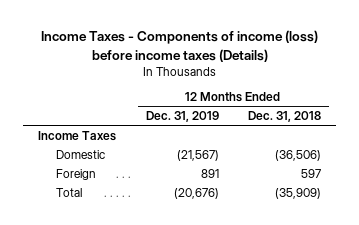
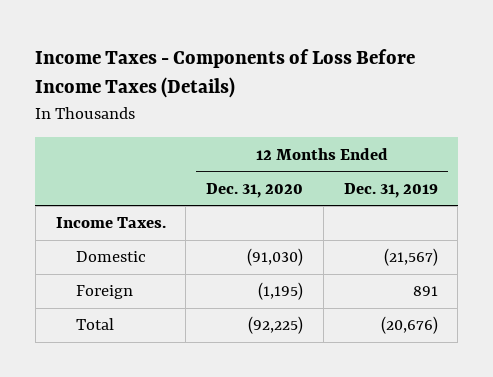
- Income Taxes - Components of income (loss) before income taxes (Details)
+ Income Taxes - Components of Loss Before Income Taxes (Details)
- | 12 Months Ended Dec. 31, 2019 | 12 Months Ended Dec. 31, 2018
+ | 12 Months Ended Dec. 31, 2020 | 12 Months Ended Dec. 31, 2019
- Income Taxes
+ Income Taxes.

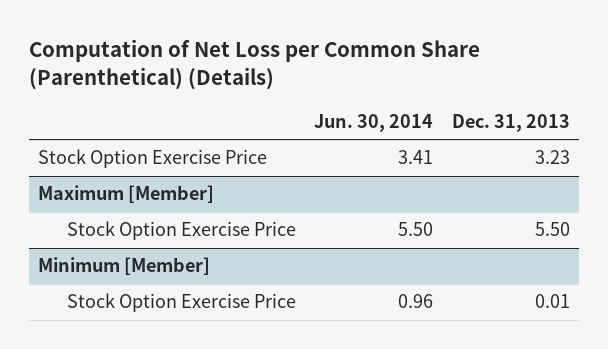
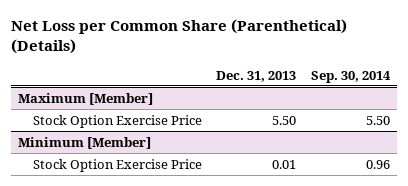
- Computation of Net Loss per Common Share (Parenthetical) (Details)
+ Net Loss per Common Share (Parenthetical) (Details)
- | Jun. 30, 2014 | Dec. 31, 2013
+ | Dec. 31, 2013 | Sep. 30, 2014
- Stock Option Exercise Price | 3.41 | 3.23

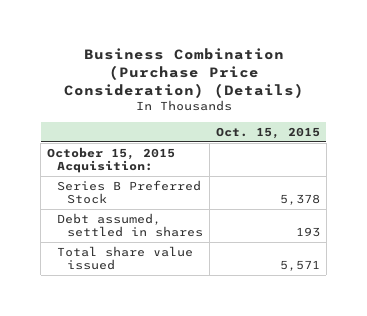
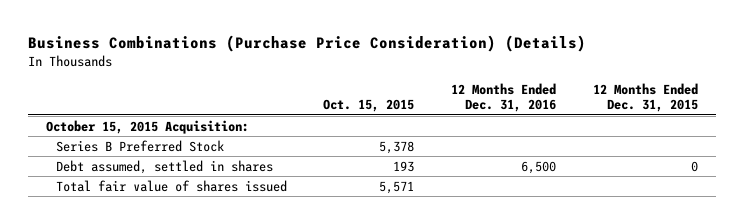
- Business Combination (Purchase Price Consideration) (Details)
+ Business Combinations (Purchase Price Consideration) (Details)
- | Oct. 15, 2015
+ | Oct. 15, 2015 | 12 Months Ended Dec. 31, 2016 | 12 Months Ended Dec. 31, 2015
- Total share value issued | 5,571
+ Total fair value of shares issued | 5,571 | |

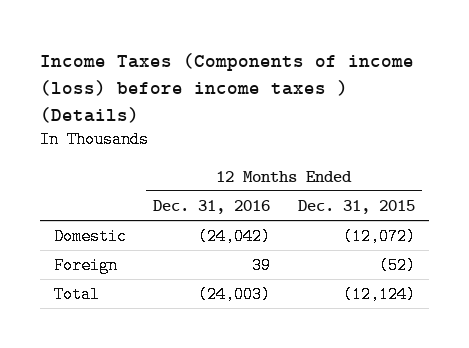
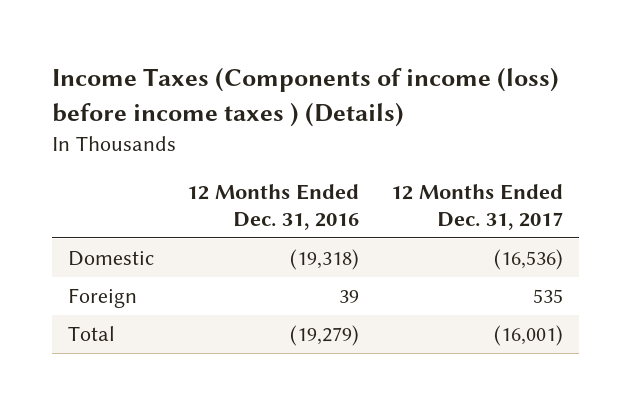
- | 12 Months Ended Dec. 31, 2016 | 12 Months Ended Dec. 31, 2015
+ | 12 Months Ended Dec. 31, 2016 | 12 Months Ended Dec. 31, 2017
- Domestic | (24,042) | (12,072)
+ Domestic | (19,318) | (16,536)
- Total | (24,003) | (12,124)
+ Total | (19,279) | (16,001)

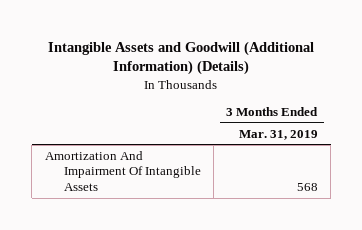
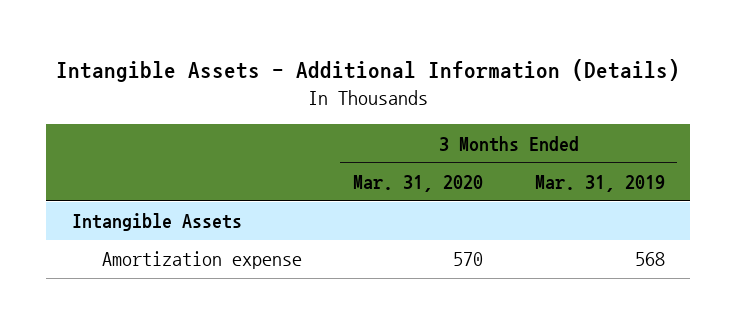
- Intangible Assets and Goodwill (Additional Information) (Details)
+ Intangible Assets - Additional Information (Details)
- | 3 Months Ended Mar. 31, 2019
+ | 3 Months Ended Mar. 31, 2020 | 3 Months Ended Mar. 31, 2019
- Amortization And Impairment Of Intangible Assets | 568
+ Intangible Assets
+ Amortization expense | 570 | 568

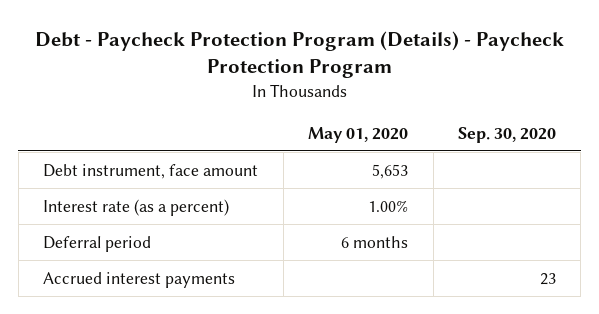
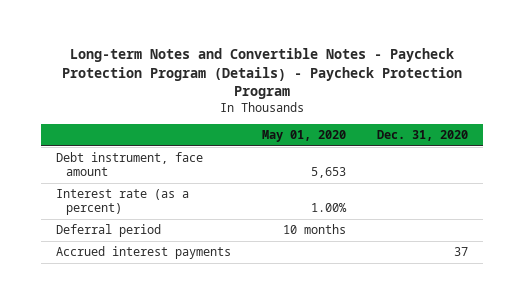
- Debt - Paycheck Protection Program (Details) - Paycheck Protection Program
+ Long-term Notes and Convertible Notes - Paycheck Protection Program (Details) - Paycheck Protection Program
- | May 01, 2020 | Sep. 30, 2020
+ | May 01, 2020 | Dec. 31, 2020
- Deferral period | 6 months |
+ Deferral period | 10 months |

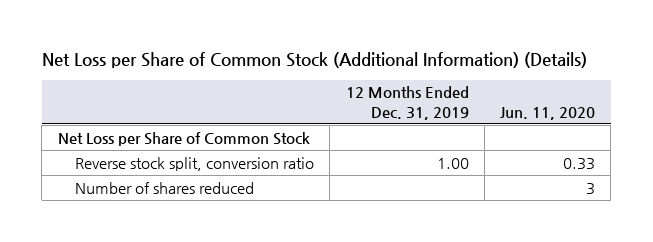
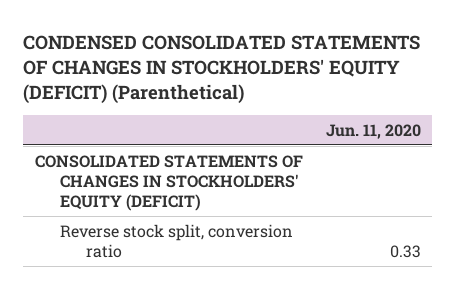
- Net Loss per Share of Common Stock (Additional Information) (Details)
+ CONDENSED CONSOLIDATED STATEMENTS OF CHANGES IN STOCKHOLDERS' EQUITY (DEFICIT) (Parenthetical)
- | 12 Months Ended Dec. 31, 2019 | Jun. 11, 2020
+ | Jun. 11, 2020
- Net Loss per Share of Common Stock
+ CONSOLIDATED STATEMENTS OF CHANGES IN STOCKHOLDERS' EQUITY (DEFICIT)
- Number of shares reduced | | 3

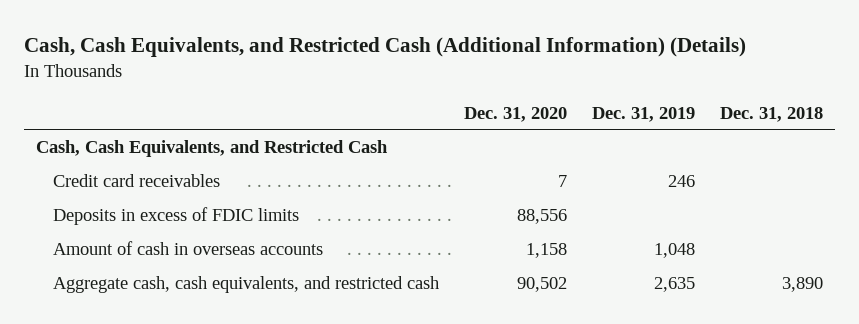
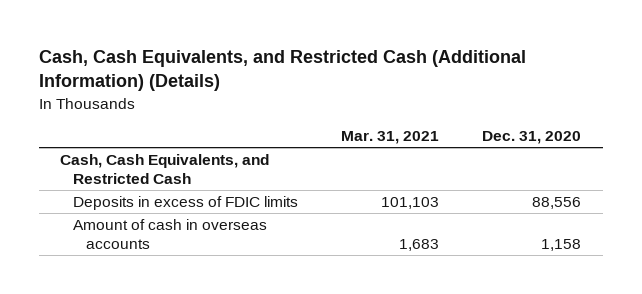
- | Dec. 31, 2020 | Dec. 31, 2019 | Dec. 31, 2018
+ | Mar. 31, 2021 | Dec. 31, 2020
- Credit card receivables | 7 | 246 |
- Aggregate cash, cash equivalents, and restricted cash | 90,502 | 2,635 | 3,890

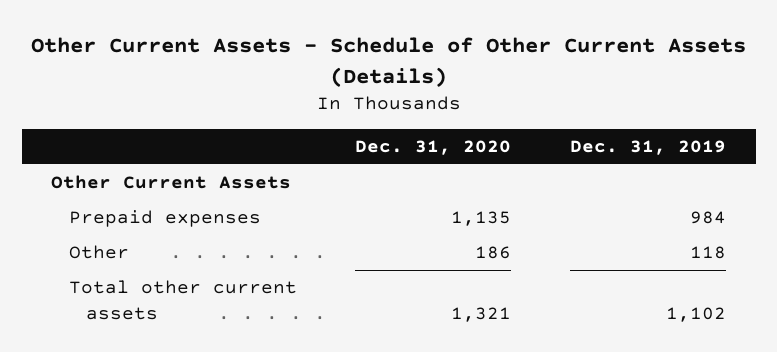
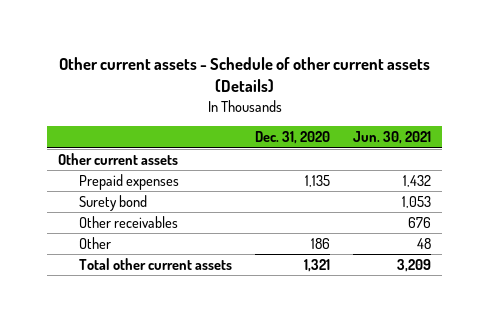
- Other Current Assets - Schedule of Other Current Assets (Details)
+ Other current assets - Schedule of other current assets (Details)
- | Dec. 31, 2020 | Dec. 31, 2019
+ | Dec. 31, 2020 | Jun. 30, 2021
- Other Current Assets
+ Other current assets
+ Surety bond | | 1,053
+ Other receivables | | 676

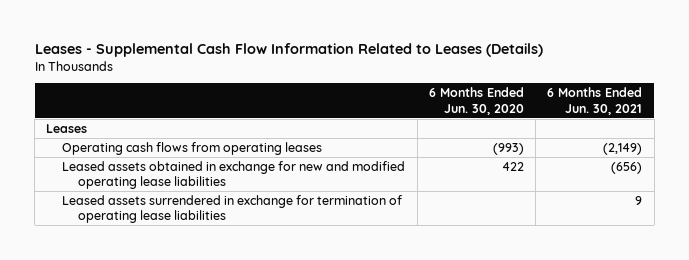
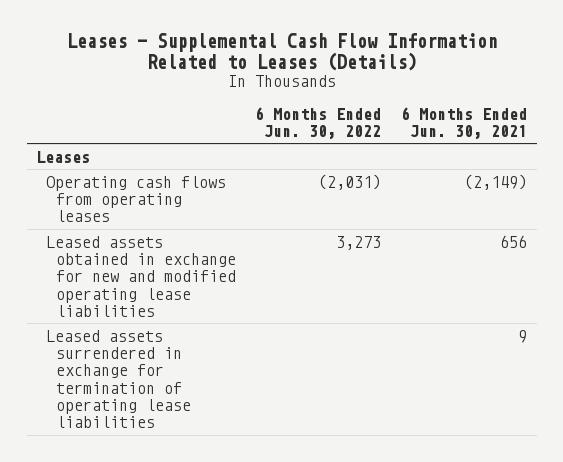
- | 6 Months Ended Jun. 30, 2020 | 6 Months Ended Jun. 30, 2021
+ | 6 Months Ended Jun. 30, 2022 | 6 Months Ended Jun. 30, 2021
- Leased assets obtained in exchange for new and modified operating lease liabilities | 422 | (656)
+ Leased assets obtained in exchange for new and modified operating lease liabilities | 3,273 | 656

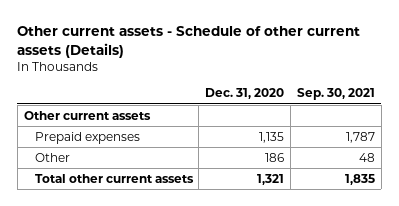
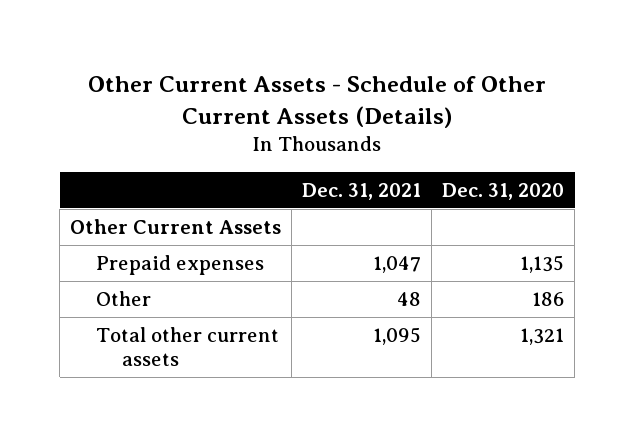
- Other current assets - Schedule of other current assets (Details)
+ Other Current Assets - Schedule of Other Current Assets (Details)
- | Dec. 31, 2020 | Sep. 30, 2021
+ | Dec. 31, 2021 | Dec. 31, 2020
- Other current assets
+ Other Current Assets

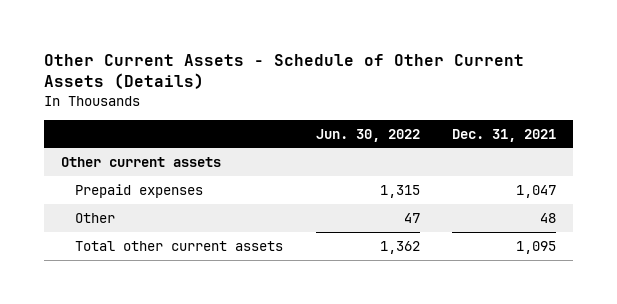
- | Dec. 31, 2021 | Dec. 31, 2020
+ | Jun. 30, 2022 | Dec. 31, 2021
- Other Current Assets
+ Other current assets

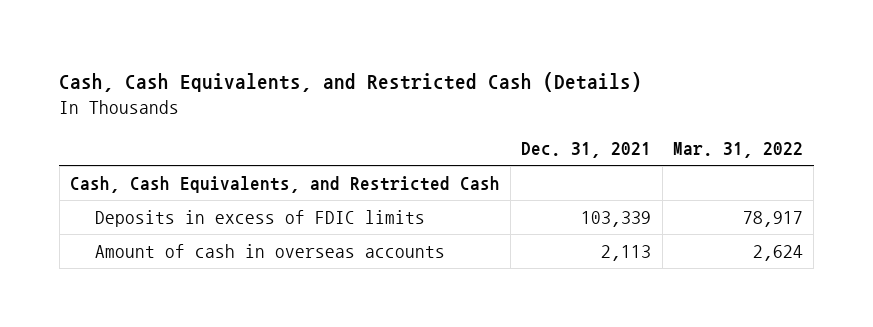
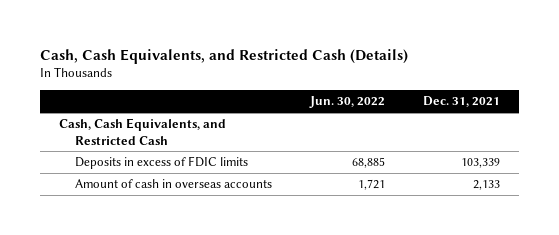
- | Dec. 31, 2021 | Mar. 31, 2022
+ | Jun. 30, 2022 | Dec. 31, 2021
- Amount of cash in overseas accounts | 2,113 | 2,624
+ Amount of cash in overseas accounts | 1,721 | 2,133

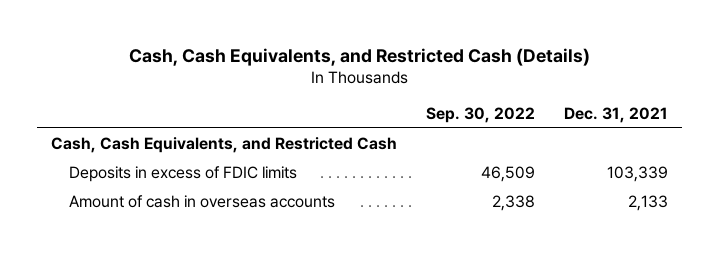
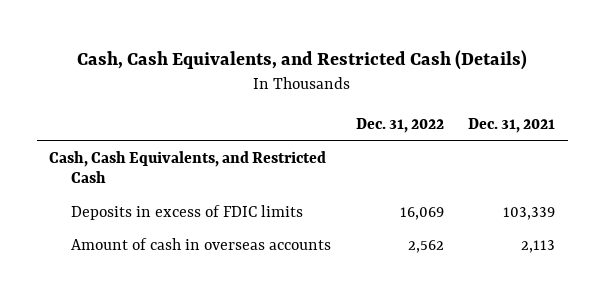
- | Sep. 30, 2022 | Dec. 31, 2021
+ | Dec. 31, 2022 | Dec. 31, 2021
- Amount of cash in overseas accounts | 2,338 | 2,133
+ Amount of cash in overseas accounts | 2,562 | 2,113

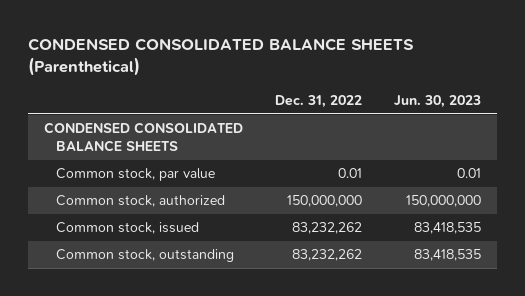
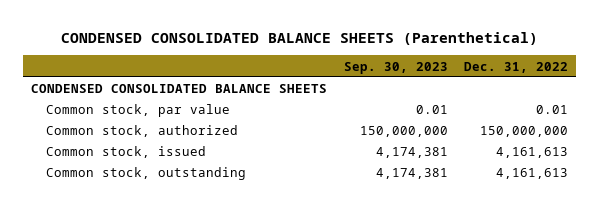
- | Dec. 31, 2022 | Jun. 30, 2023
+ | Sep. 30, 2023 | Dec. 31, 2022
- Common stock, issued | 83,232,262 | 83,418,535
- Common stock, outstanding | 83,232,262 | 83,418,535
+ Common stock, issued | 4,174,381 | 4,161,613
+ Common stock, outstanding | 4,174,381 | 4,161,613

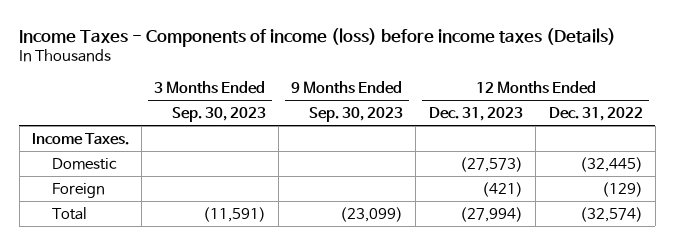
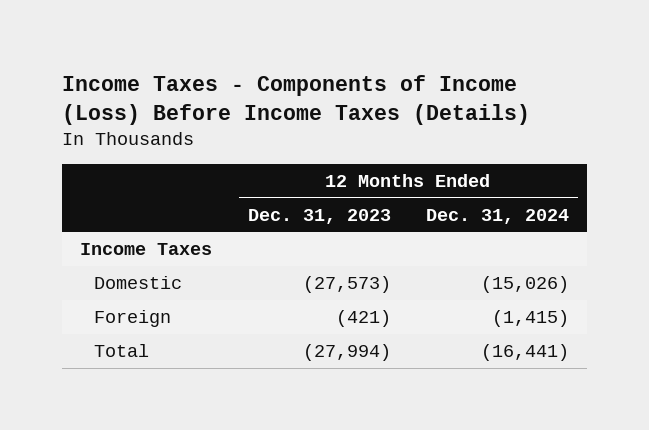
- Income Taxes - Components of income (loss) before income taxes (Details)
+ Income Taxes - Components of Income (Loss) Before Income Taxes (Details)
- | 3 Months Ended Sep. 30, 2023 | 9 Months Ended Sep. 30, 2023 | 12 Months Ended Dec. 31, 2023 | 12 Months Ended Dec. 31, 2022
+ | 12 Months Ended Dec. 31, 2023 | 12 Months Ended Dec. 31, 2024
- Income Taxes.
+ Income Taxes

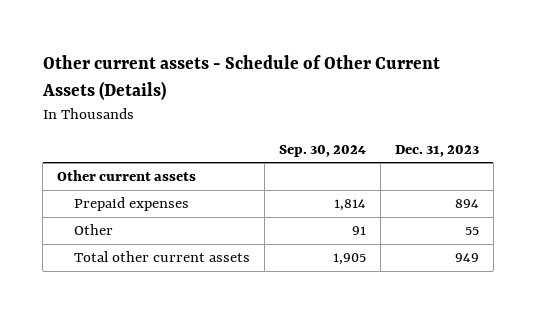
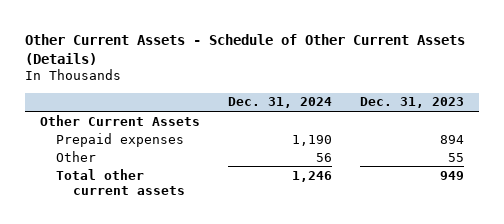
- Other current assets - Schedule of Other Current Assets (Details)
+ Other Current Assets - Schedule of Other Current Assets (Details)
- | Sep. 30, 2024 | Dec. 31, 2023
+ | Dec. 31, 2024 | Dec. 31, 2023
- Other current assets
+ Other Current Assets

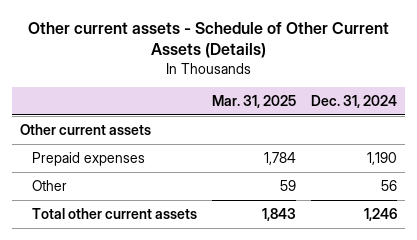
- Other Current Assets - Schedule of Other Current Assets (Details)
+ Other current assets - Schedule of Other Current Assets (Details)
- | Dec. 31, 2024 | Dec. 31, 2023
+ | Mar. 31, 2025 | Dec. 31, 2024
- Other Current Assets
+ Other current assets

